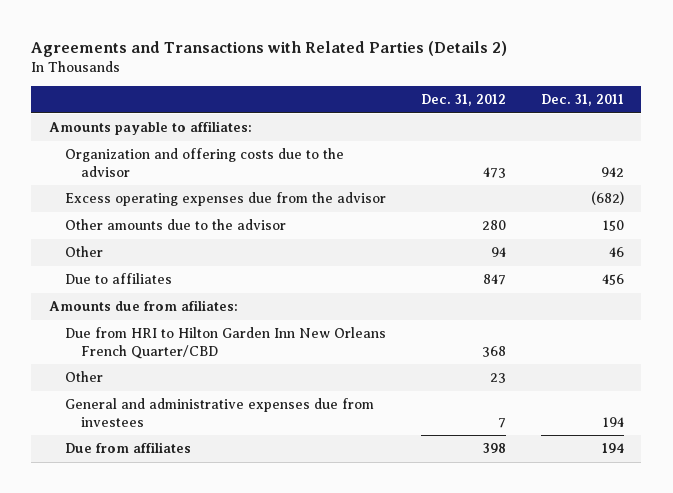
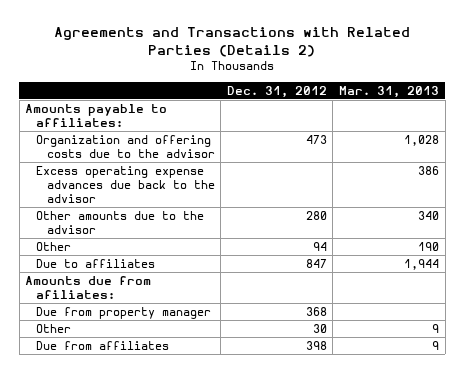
- | Dec. 31, 2012 | Dec. 31, 2011
+ | Dec. 31, 2012 | Mar. 31, 2013
- Excess operating expenses due from the advisor | | (682)
+ Excess operating expense advances due back to the advisor | | 386
- Due from HRI to Hilton Garden Inn New Orleans French Quarter/CBD | 368 |
- Other | 23 |
- General and administrative expenses due from investees | 7 | 194
+ Due from property manager | 368 |
+ Other | 30 | 9

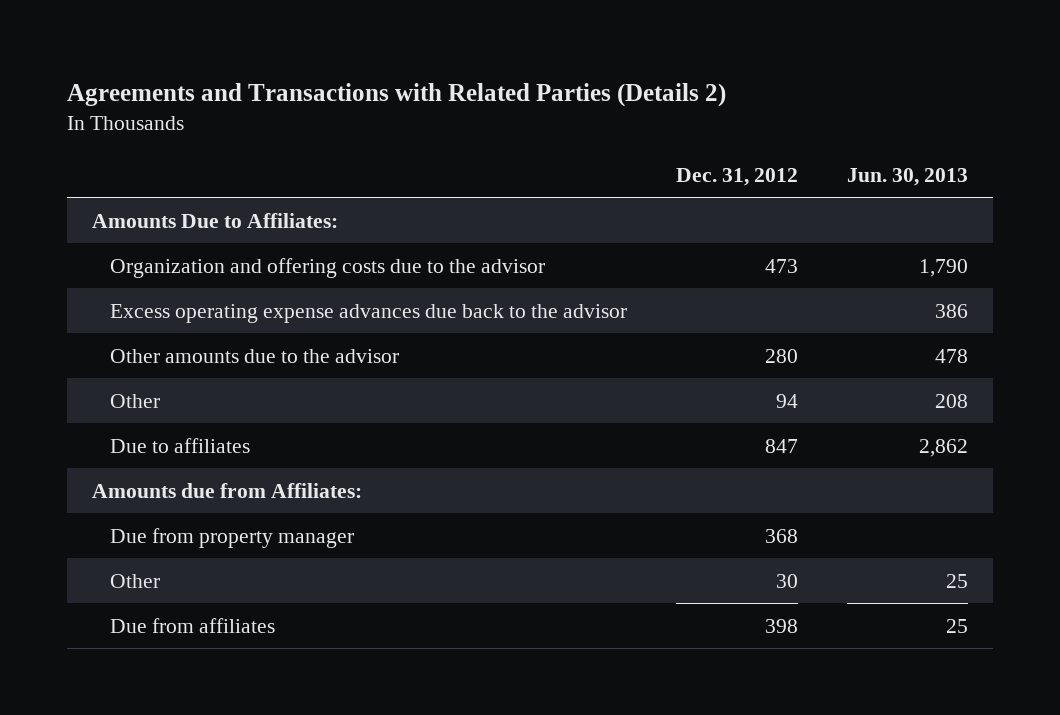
- | Dec. 31, 2012 | Mar. 31, 2013
+ | Dec. 31, 2012 | Jun. 30, 2013
- Amounts payable to affiliates:
+ Amounts Due to Affiliates:
- Amounts due from afiliates:
+ Amounts due from Affiliates:

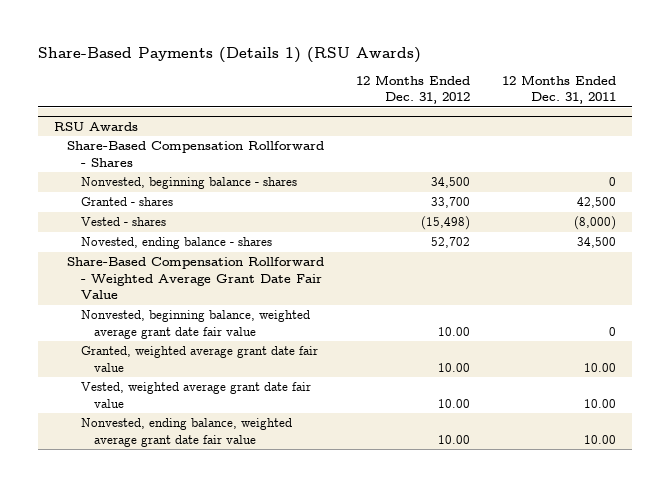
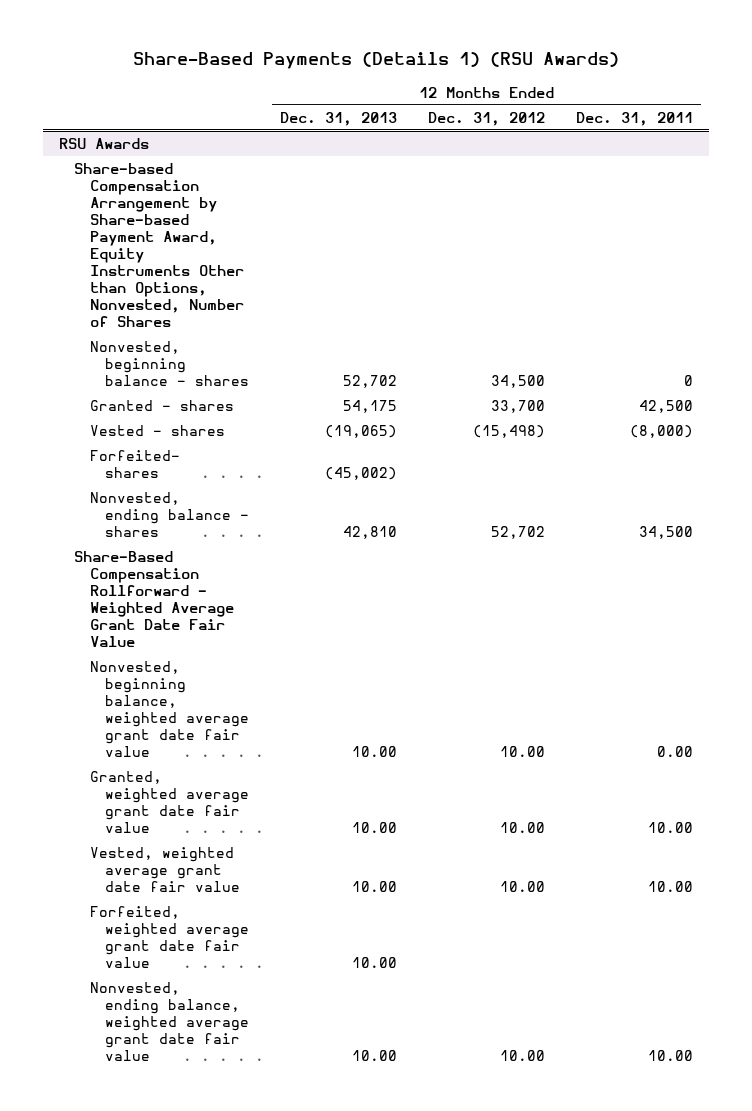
- | 12 Months Ended Dec. 31, 2012 | 12 Months Ended Dec. 31, 2011
+ | 12 Months Ended Dec. 31, 2013 | 12 Months Ended Dec. 31, 2012 | 12 Months Ended Dec. 31, 2011
@ RSU Awards
- Share-Based Compensation Rollforward - Shares
+ Share-based Compensation Arrangement by Share-based Payment Award, Equity Instruments Other than Options, Nonvested, Number of Shares
- Novested, ending balance - shares | 52,702 | 34,500
+ Forfeited- shares | (45,002) | |
+ Nonvested, ending balance - shares | 42,810 | 52,702 | 34,500
- Nonvested, beginning balance, weighted average grant date fair value | 10.00 | 0
+ Nonvested, beginning balance, weighted average grant date fair value | 10.00 | 10.00 | 0.00
+ Forfeited, weighted average grant date fair value | 10.00 | |

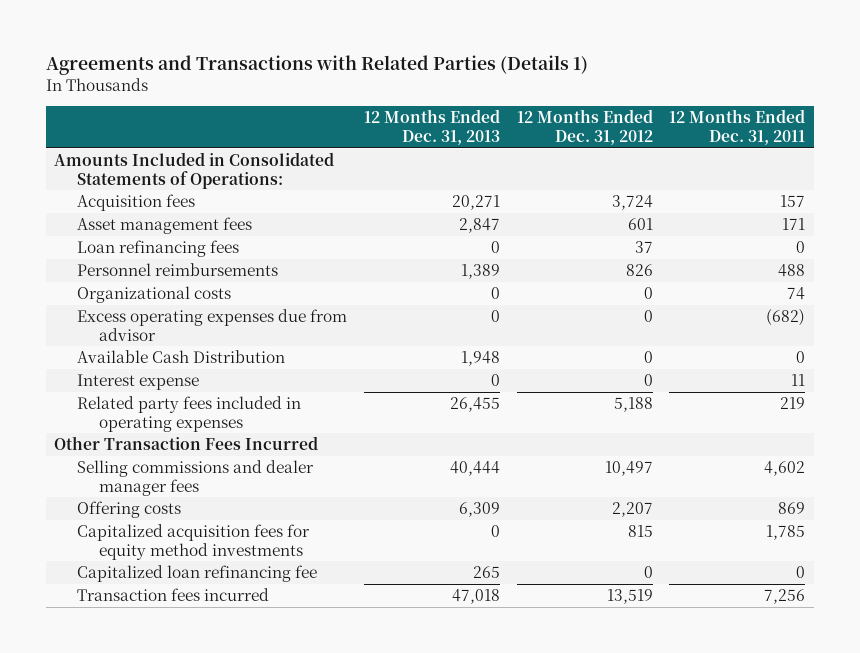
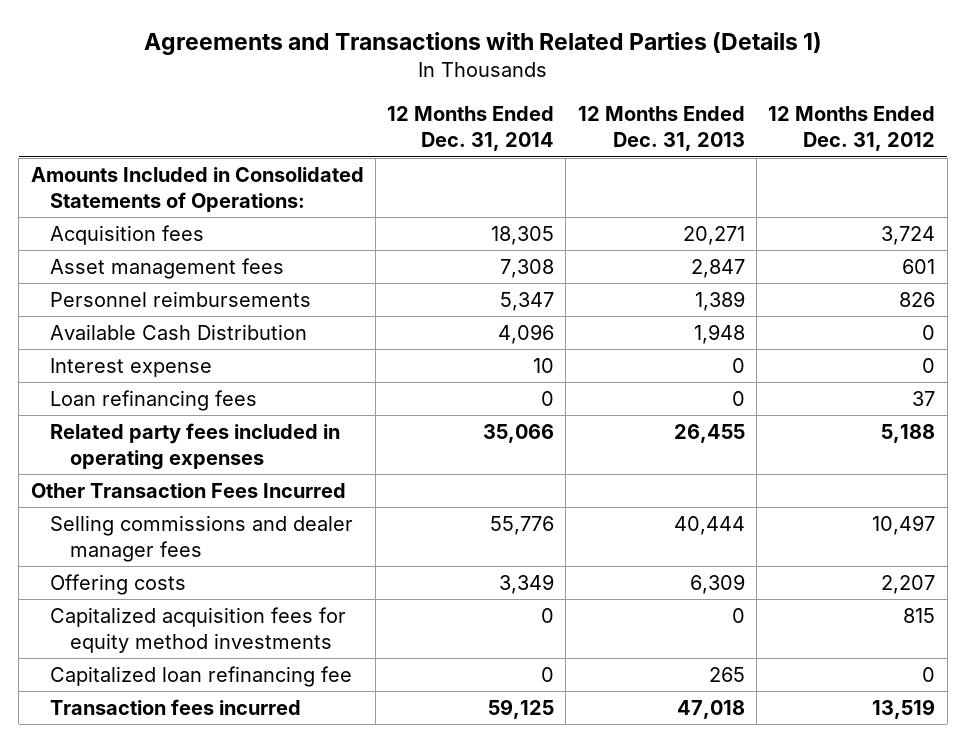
- | 12 Months Ended Dec. 31, 2013 | 12 Months Ended Dec. 31, 2012 | 12 Months Ended Dec. 31, 2011
+ | 12 Months Ended Dec. 31, 2014 | 12 Months Ended Dec. 31, 2013 | 12 Months Ended Dec. 31, 2012
- Organizational costs | 0 | 0 | 74
- Excess operating expenses due from advisor | 0 | 0 | (682)
moved down: Loan refinancing fees | 0 | 0 | 37

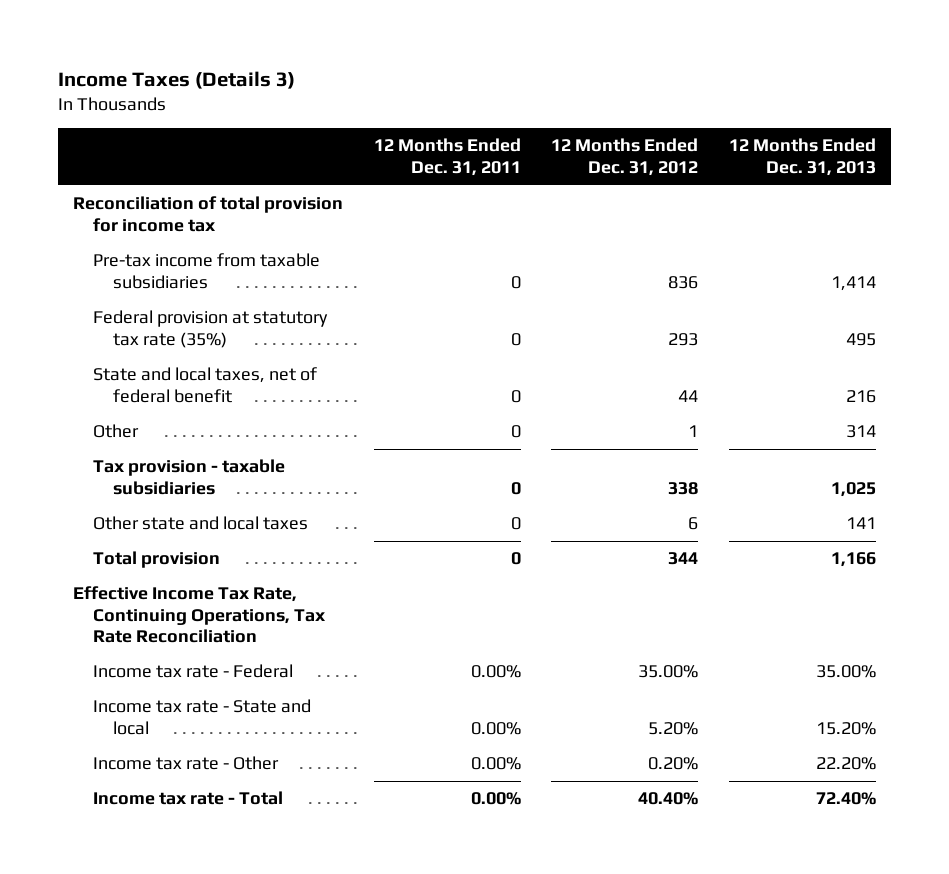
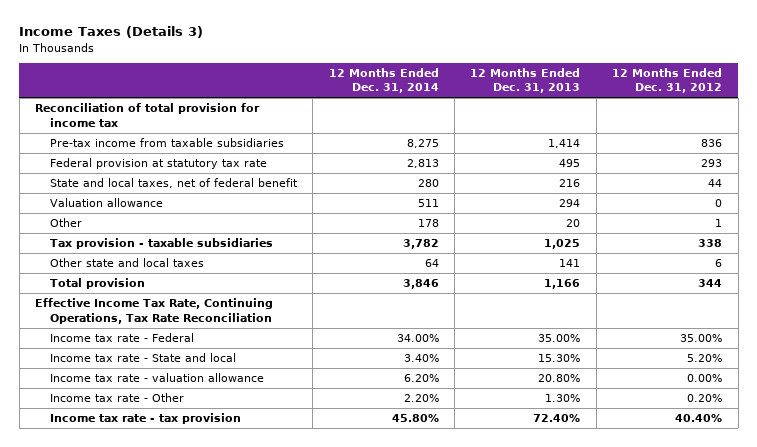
- | 12 Months Ended Dec. 31, 2011 | 12 Months Ended Dec. 31, 2012 | 12 Months Ended Dec. 31, 2013
+ | 12 Months Ended Dec. 31, 2014 | 12 Months Ended Dec. 31, 2013 | 12 Months Ended Dec. 31, 2012
- Federal provision at statutory tax rate (35%) | 0 | 293 | 495
+ Federal provision at statutory tax rate | 2,813 | 495 | 293
- Other | 0 | 1 | 314
+ Valuation allowance | 511 | 294 | 0
+ Other | 178 | 20 | 1
- Income tax rate - State and local | 0.00% | 5.20% | 15.20%
- Income tax rate - Other | 0.00% | 0.20% | 22.20%
- Income tax rate - Total | 0.00% | 40.40% | 72.40%
+ Income tax rate - State and local | 3.40% | 15.30% | 5.20%
+ Income tax rate - valuation allowance | 6.20% | 20.80% | 0.00%
+ Income tax rate - Other | 2.20% | 1.30% | 0.20%
+ Income tax rate - tax provision | 45.80% | 72.40% | 40.40%

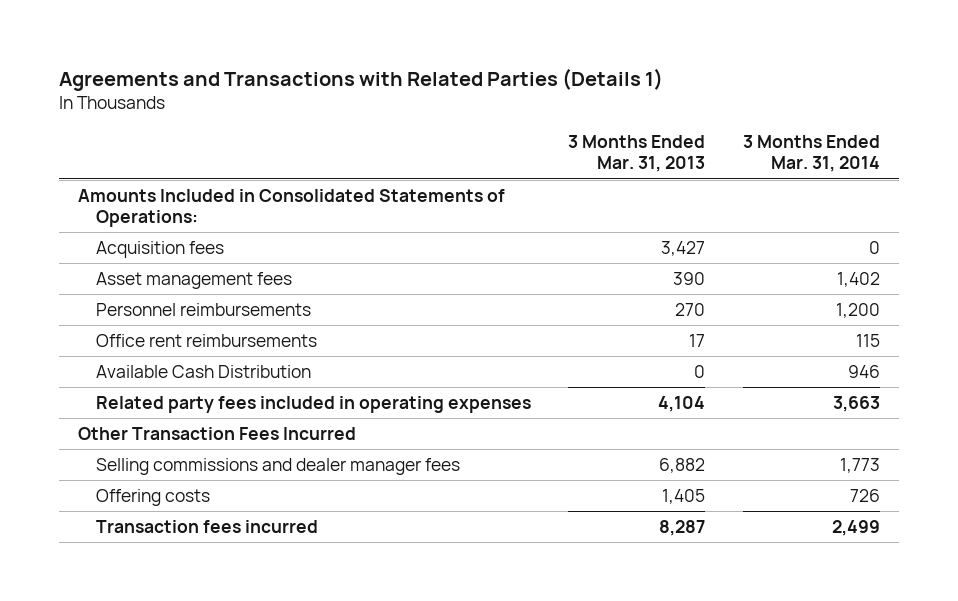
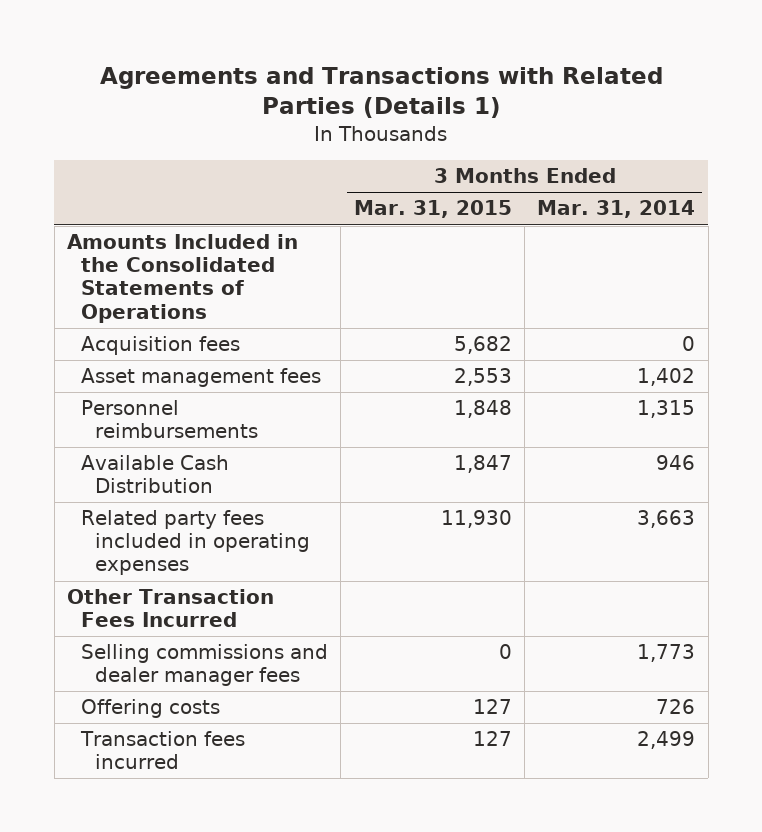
- | 3 Months Ended Mar. 31, 2013 | 3 Months Ended Mar. 31, 2014
+ | 3 Months Ended Mar. 31, 2015 | 3 Months Ended Mar. 31, 2014
- Amounts Included in Consolidated Statements of Operations:
+ Amounts Included in the Consolidated Statements of Operations
- Personnel reimbursements | 270 | 1,200
- Office rent reimbursements | 17 | 115
+ Personnel reimbursements | 1,848 | 1,315

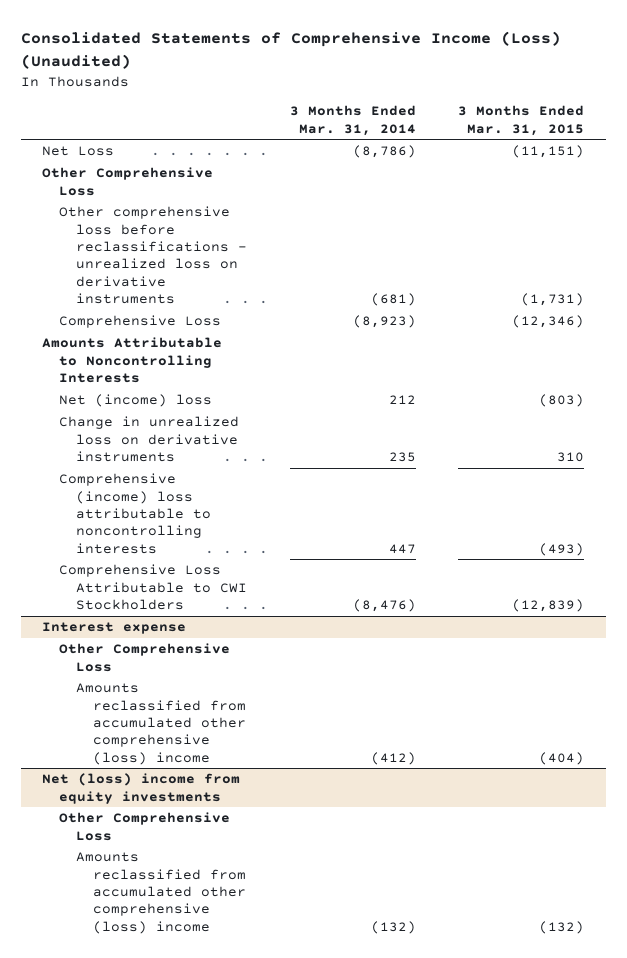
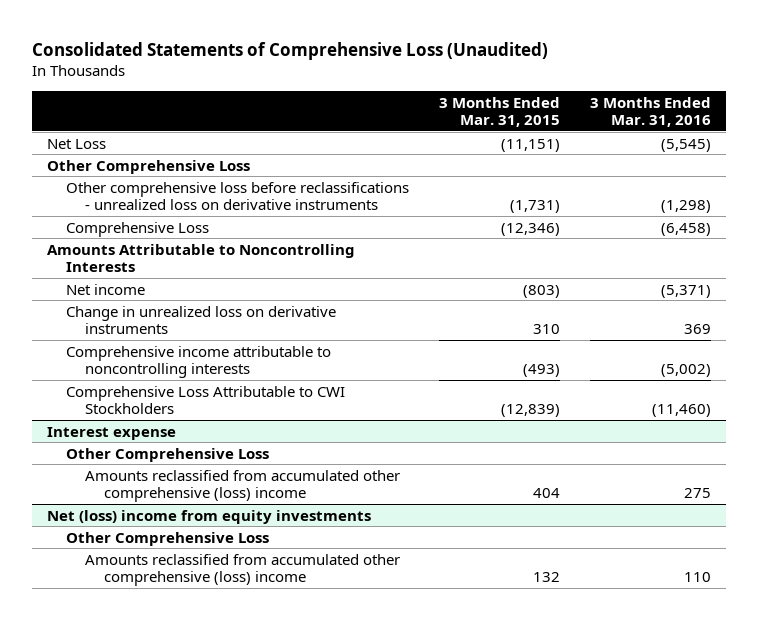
- Consolidated Statements of Comprehensive Income (Loss) (Unaudited)
+ Consolidated Statements of Comprehensive Loss (Unaudited)
- | 3 Months Ended Mar. 31, 2014 | 3 Months Ended Mar. 31, 2015
+ | 3 Months Ended Mar. 31, 2015 | 3 Months Ended Mar. 31, 2016
- Net (income) loss | 212 | (803)
+ Net income | (803) | (5,371)
- Comprehensive (income) loss attributable to noncontrolling interests | 447 | (493)
+ Comprehensive income attributable to noncontrolling interests | (493) | (5,002)
@ Interest expense
- Amounts reclassified from accumulated other comprehensive (loss) income | (412) | (404)
+ Amounts reclassified from accumulated other comprehensive (loss) income | 404 | 275
@ Net (loss) income from equity investments
- Amounts reclassified from accumulated other comprehensive (loss) income | (132) | (132)
+ Amounts reclassified from accumulated other comprehensive (loss) income | 132 | 110

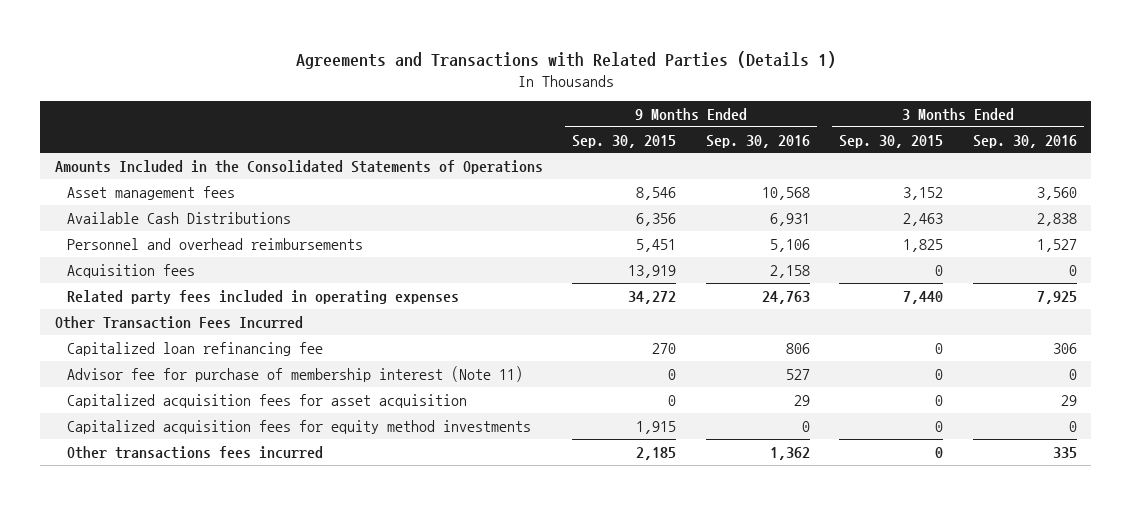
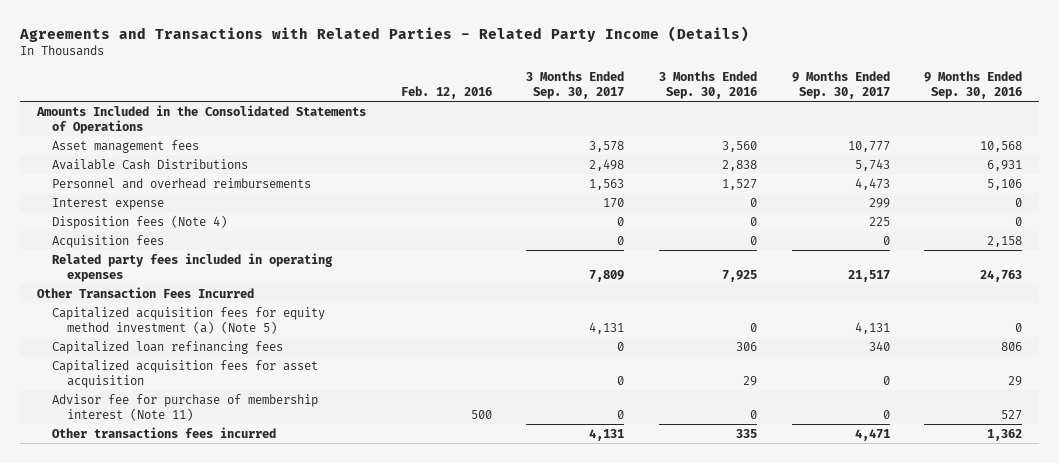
- Agreements and Transactions with Related Parties (Details 1)
+ Agreements and Transactions with Related Parties - Related Party Income (Details)
- | 9 Months Ended Sep. 30, 2015 | 9 Months Ended Sep. 30, 2016 | 3 Months Ended Sep. 30, 2015 | 3 Months Ended Sep. 30, 2016
+ | Feb. 12, 2016 | 3 Months Ended Sep. 30, 2017 | 3 Months Ended Sep. 30, 2016 | 9 Months Ended Sep. 30, 2017 | 9 Months Ended Sep. 30, 2016
+ Interest expense | | 170 | 0 | 299 | 0
+ Disposition fees (Note 4) | | 0 | 0 | 225 | 0
- Capitalized loan refinancing fee | 270 | 806 | 0 | 306
+ Capitalized acquisition fees for equity method investment (a) (Note 5) | | 4,131 | 0 | 4,131 | 0
+ Capitalized loan refinancing fees | | 0 | 306 | 340 | 806
- Capitalized acquisition fees for equity method investments | 1,915 | 0 | 0 | 0
moved down: Advisor fee for purchase of membership interest (Note 11) | 500 | 0 | 0 | 0 | 527

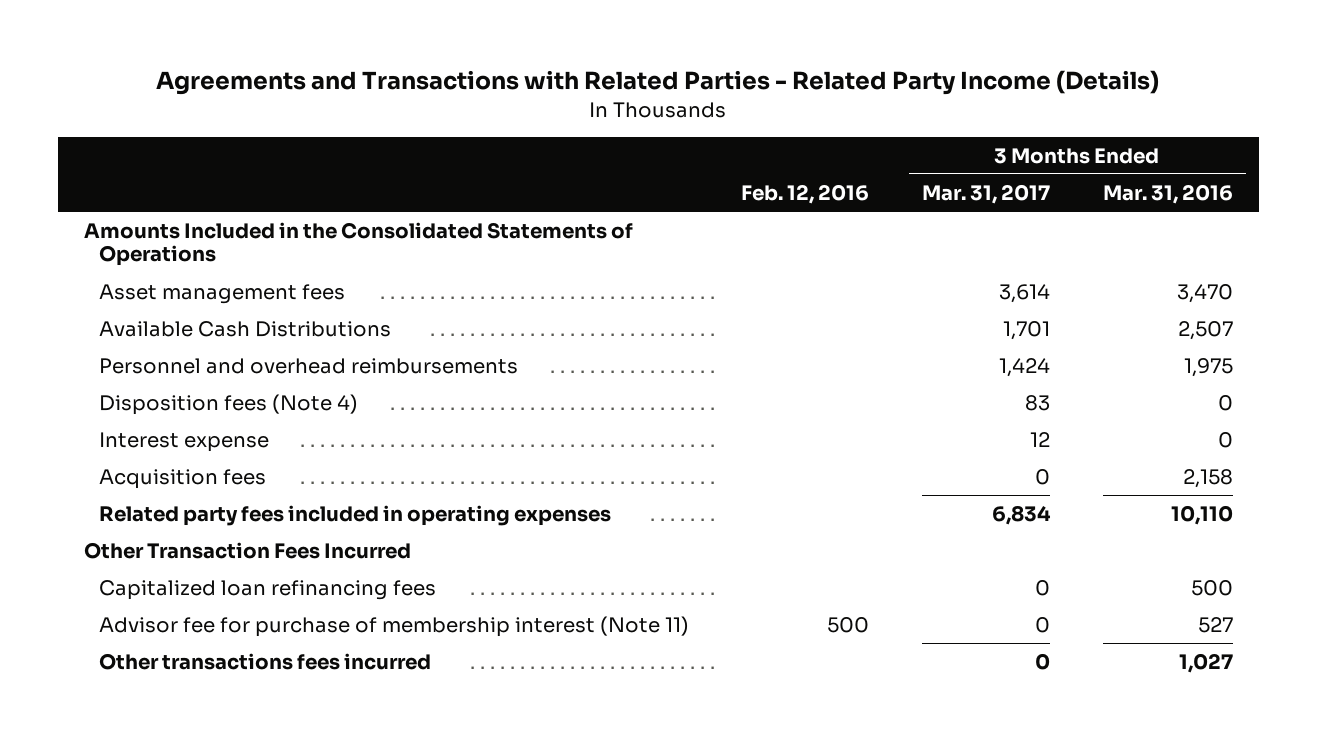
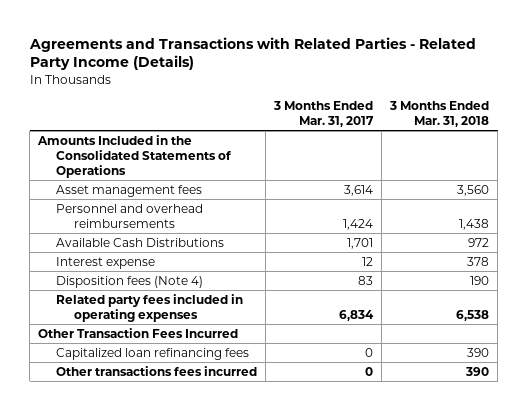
- | Feb. 12, 2016 | 3 Months Ended Mar. 31, 2017 | 3 Months Ended Mar. 31, 2016
+ | 3 Months Ended Mar. 31, 2017 | 3 Months Ended Mar. 31, 2018
moved down: Available Cash Distributions | 1,701 | 972
- Acquisition fees | | 0 | 2,158
moved down: Disposition fees (Note 4) | 83 | 190
- Advisor fee for purchase of membership interest (Note 11) | 500 | 0 | 527

